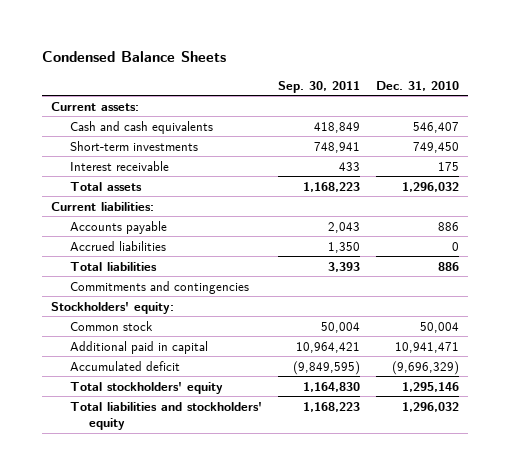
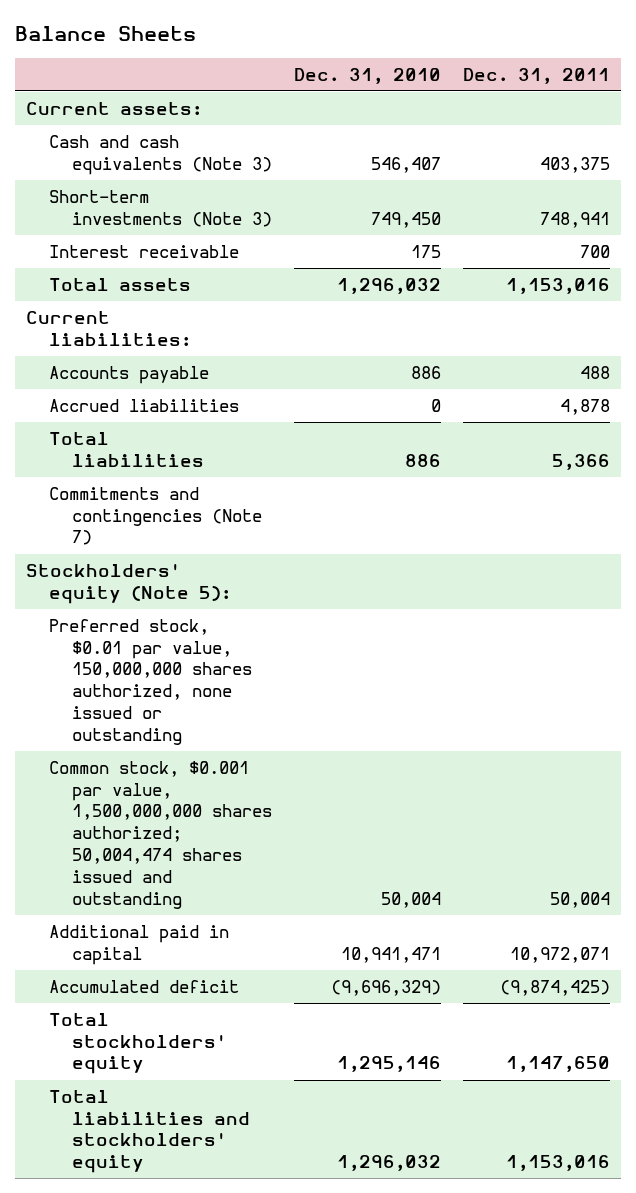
- Condensed Balance Sheets
+ Balance Sheets
- | Sep. 30, 2011 | Dec. 31, 2010
+ | Dec. 31, 2010 | Dec. 31, 2011
- Cash and cash equivalents | 418,849 | 546,407
- Short-term investments | 748,941 | 749,450
+ Cash and cash equivalents (Note 3) | 546,407 | 403,375
+ Short-term investments (Note 3) | 749,450 | 748,941
- Commitments and contingencies
- Stockholders' equity:
- Common stock | 50,004 | 50,004
+ Commitments and contingencies (Note 7)
+ Stockholders' equity (Note 5):
+ Preferred stock, $0.01 par value, 150,000,000 shares authorized, none issued or outstanding
+ Common stock, $0.001 par value, 1,500,000,000 shares authorized; 50,004,474 shares issued and outstanding | 50,004 | 50,004

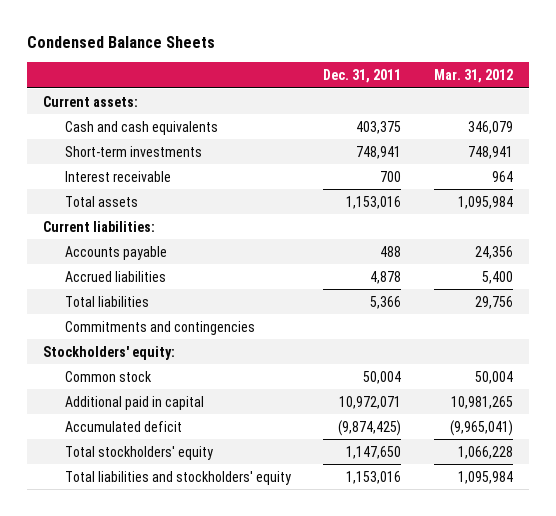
- Balance Sheets
+ Condensed Balance Sheets
- | Dec. 31, 2010 | Dec. 31, 2011
+ | Dec. 31, 2011 | Mar. 31, 2012
- Cash and cash equivalents (Note 3) | 546,407 | 403,375
- Short-term investments (Note 3) | 749,450 | 748,941
+ Cash and cash equivalents | 403,375 | 346,079
+ Short-term investments | 748,941 | 748,941
- Commitments and contingencies (Note 7)
- Stockholders' equity (Note 5):
- Preferred stock, $0.01 par value, 150,000,000 shares authorized, none issued or outstanding
- Common stock, $0.001 par value, 1,500,000,000 shares authorized; 50,004,474 shares issued and outstanding | 50,004 | 50,004
+ Commitments and contingencies
+ Stockholders' equity:
+ Common stock | 50,004 | 50,004

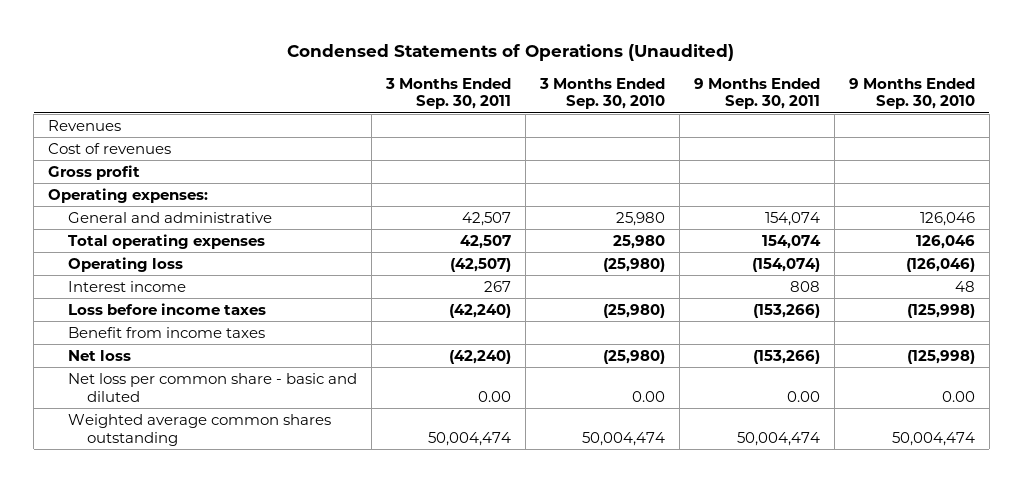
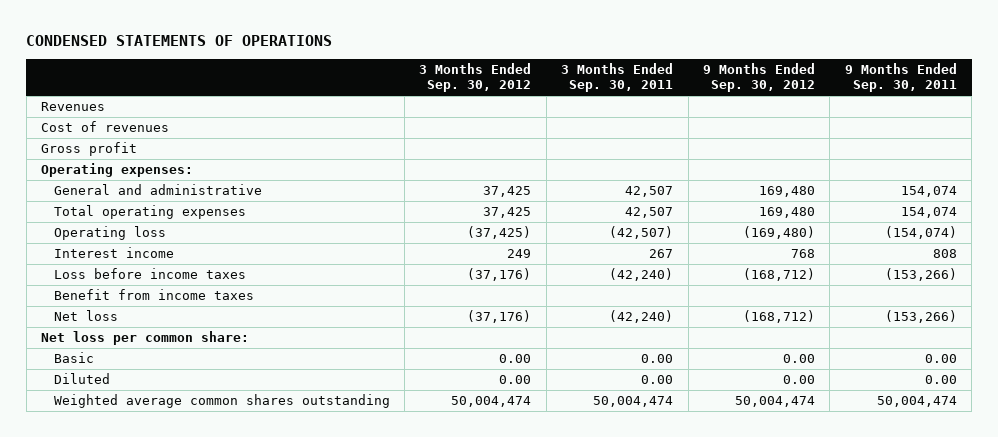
- Condensed Statements of Operations (Unaudited)
+ CONDENSED STATEMENTS OF OPERATIONS
- | 3 Months Ended Sep. 30, 2011 | 3 Months Ended Sep. 30, 2010 | 9 Months Ended Sep. 30, 2011 | 9 Months Ended Sep. 30, 2010
+ | 3 Months Ended Sep. 30, 2012 | 3 Months Ended Sep. 30, 2011 | 9 Months Ended Sep. 30, 2012 | 9 Months Ended Sep. 30, 2011
- Net loss per common share - basic and diluted | 0.00 | 0.00 | 0.00 | 0.00
+ Net loss per common share:
+ Basic | 0.00 | 0.00 | 0.00 | 0.00
+ Diluted | 0.00 | 0.00 | 0.00 | 0.00

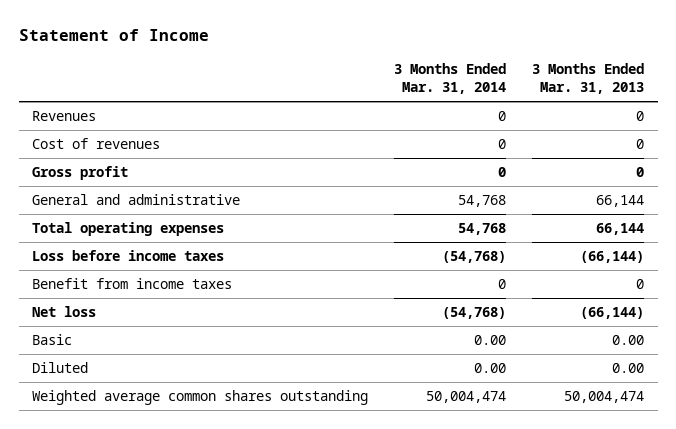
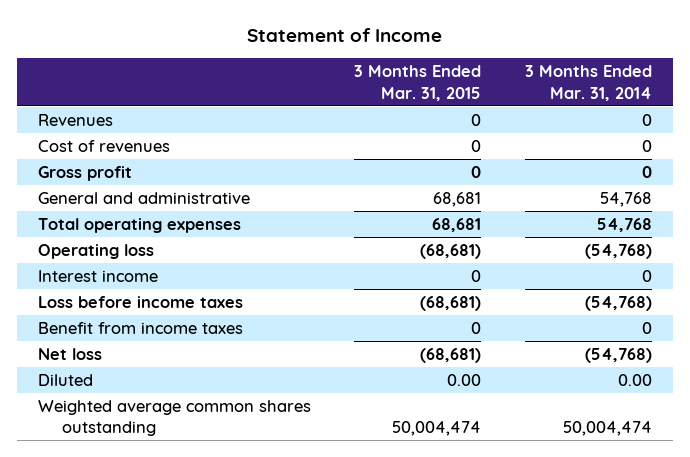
- | 3 Months Ended Mar. 31, 2014 | 3 Months Ended Mar. 31, 2013
+ | 3 Months Ended Mar. 31, 2015 | 3 Months Ended Mar. 31, 2014
+ Operating loss | (68,681) | (54,768)
+ Interest income | 0 | 0
- Basic | 0.00 | 0.00

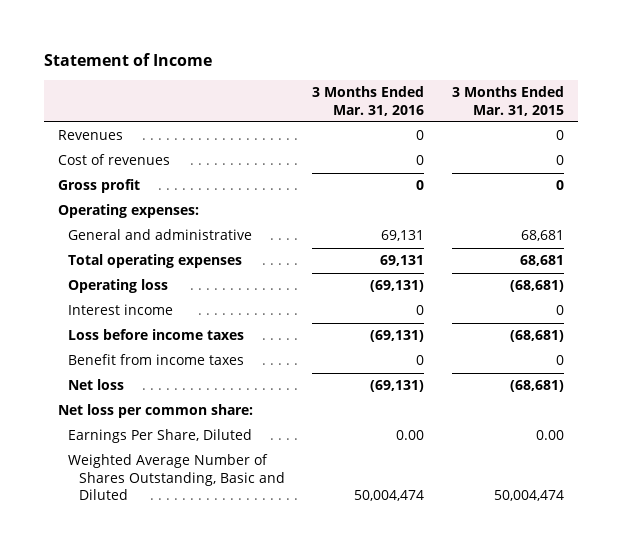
- | 3 Months Ended Mar. 31, 2015 | 3 Months Ended Mar. 31, 2014
+ | 3 Months Ended Mar. 31, 2016 | 3 Months Ended Mar. 31, 2015
+ Operating expenses:
- Diluted | 0.00 | 0.00
- Weighted average common shares outstanding | 50,004,474 | 50,004,474
+ Net loss per common share:
+ Earnings Per Share, Diluted | 0.00 | 0.00
+ Weighted Average Number of Shares Outstanding, Basic and Diluted | 50,004,474 | 50,004,474

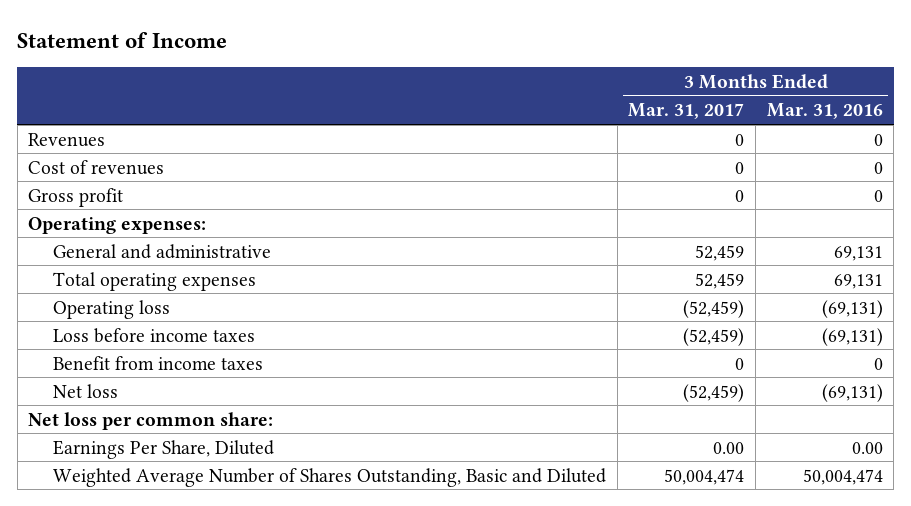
- | 3 Months Ended Mar. 31, 2016 | 3 Months Ended Mar. 31, 2015
+ | 3 Months Ended Mar. 31, 2017 | 3 Months Ended Mar. 31, 2016
- Interest income | 0 | 0

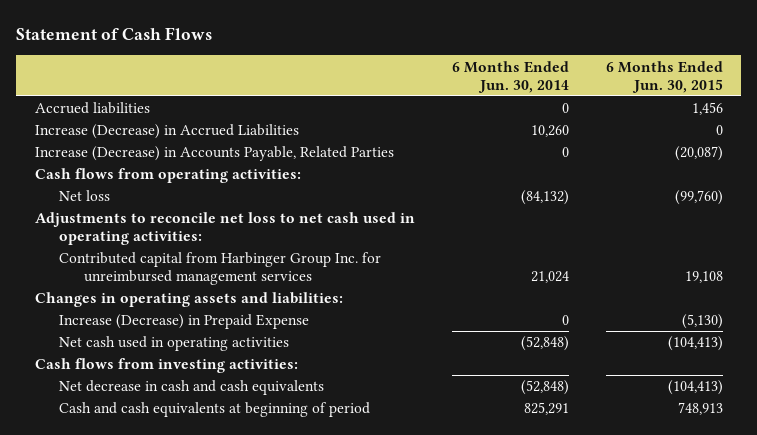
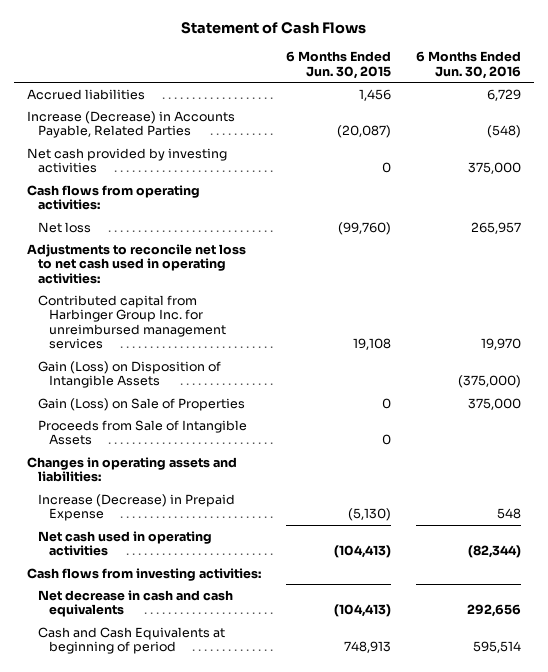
- | 6 Months Ended Jun. 30, 2014 | 6 Months Ended Jun. 30, 2015
+ | 6 Months Ended Jun. 30, 2015 | 6 Months Ended Jun. 30, 2016
- Increase (Decrease) in Accrued Liabilities | 10,260 | 0
+ Net cash provided by investing activities | 0 | 375,000
+ Gain (Loss) on Disposition of Intangible Assets | | (375,000)
+ Gain (Loss) on Sale of Properties | 0 | 375,000
+ Proceeds from Sale of Intangible Assets | 0 |
- Cash and cash equivalents at beginning of period | 825,291 | 748,913
+ Cash and Cash Equivalents at beginning of period | 748,913 | 595,514

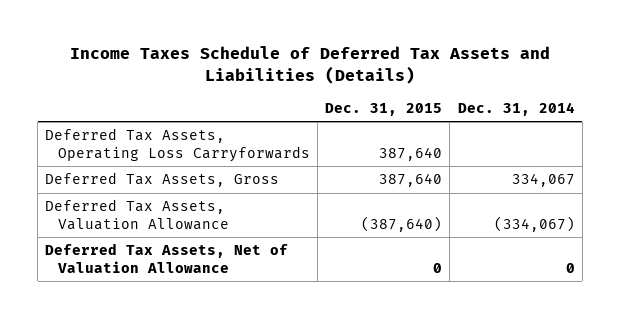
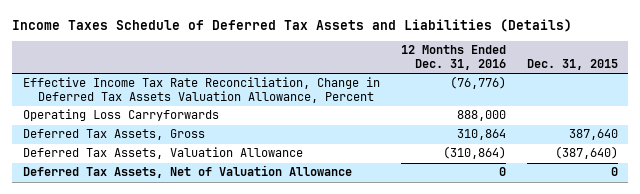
- | Dec. 31, 2015 | Dec. 31, 2014
+ | 12 Months Ended Dec. 31, 2016 | Dec. 31, 2015
- Deferred Tax Assets, Operating Loss Carryforwards | 387,640 |
+ Effective Income Tax Rate Reconciliation, Change in Deferred Tax Assets Valuation Allowance, Percent | (76,776) |
+ Operating Loss Carryforwards | 888,000 |

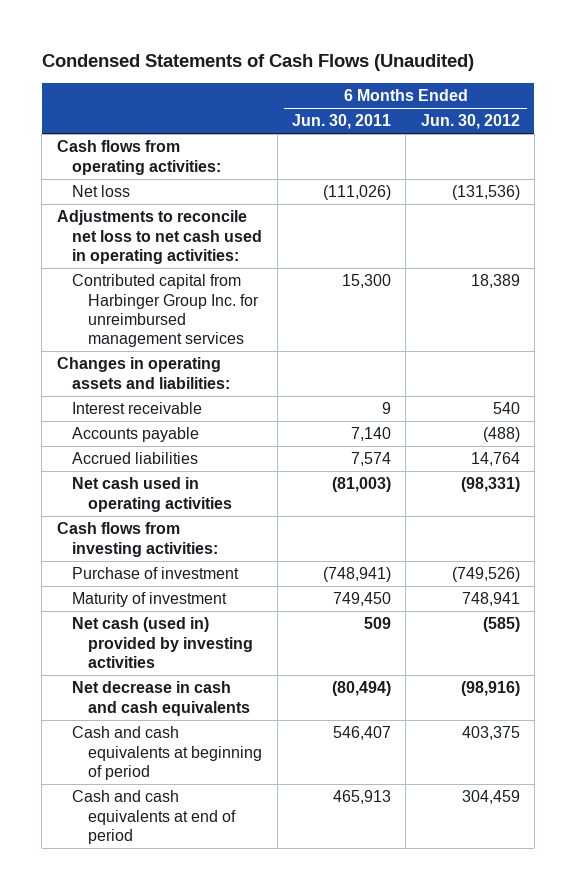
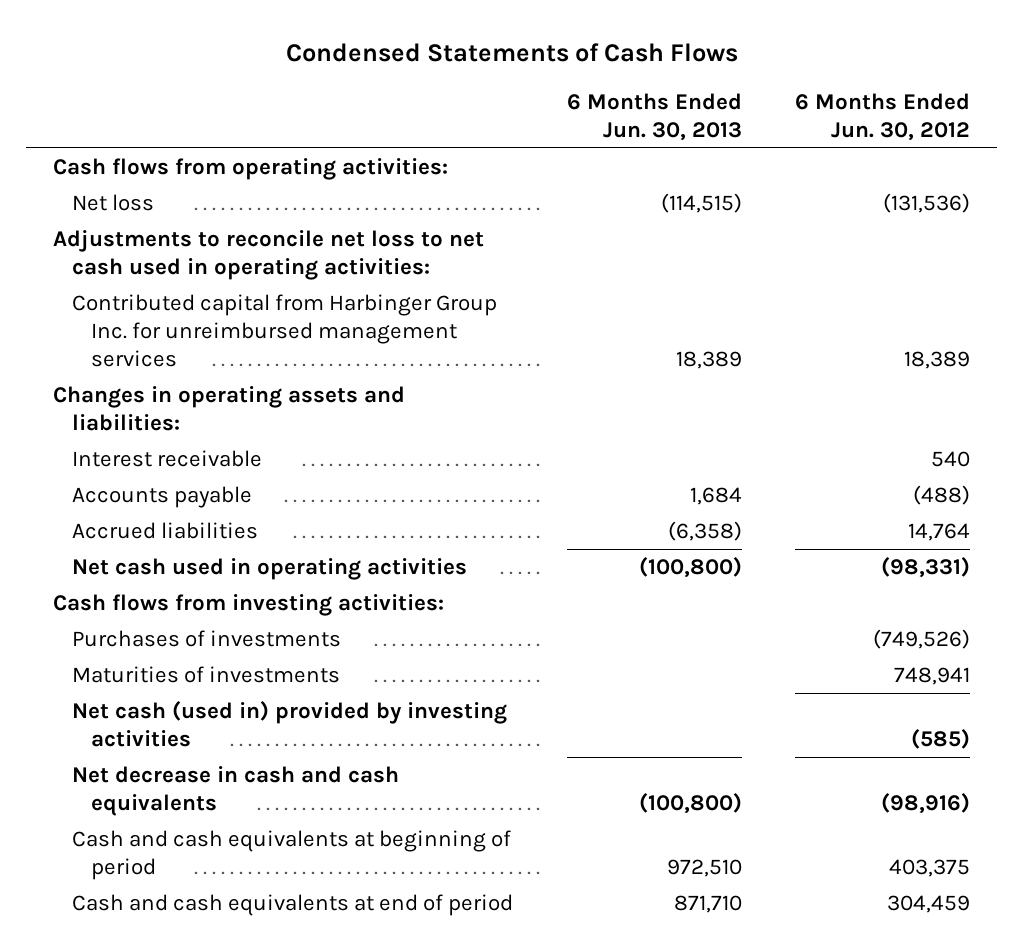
- Condensed Statements of Cash Flows (Unaudited)
+ Condensed Statements of Cash Flows
- | 6 Months Ended Jun. 30, 2011 | 6 Months Ended Jun. 30, 2012
+ | 6 Months Ended Jun. 30, 2013 | 6 Months Ended Jun. 30, 2012
- Purchase of investment | (748,941) | (749,526)
- Maturity of investment | 749,450 | 748,941
+ Purchases of investments | | (749,526)
+ Maturities of investments | | 748,941

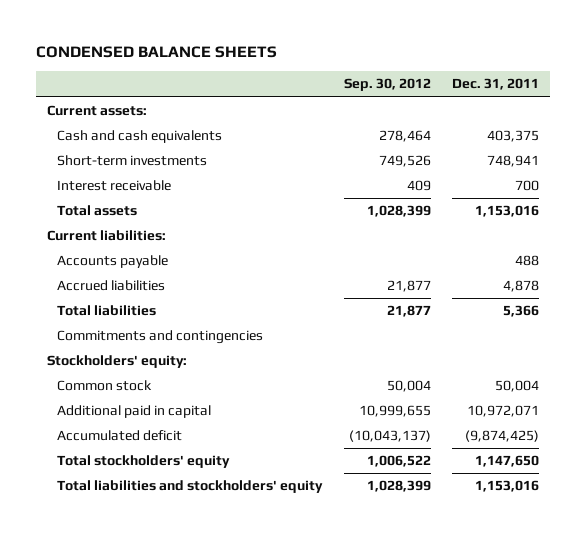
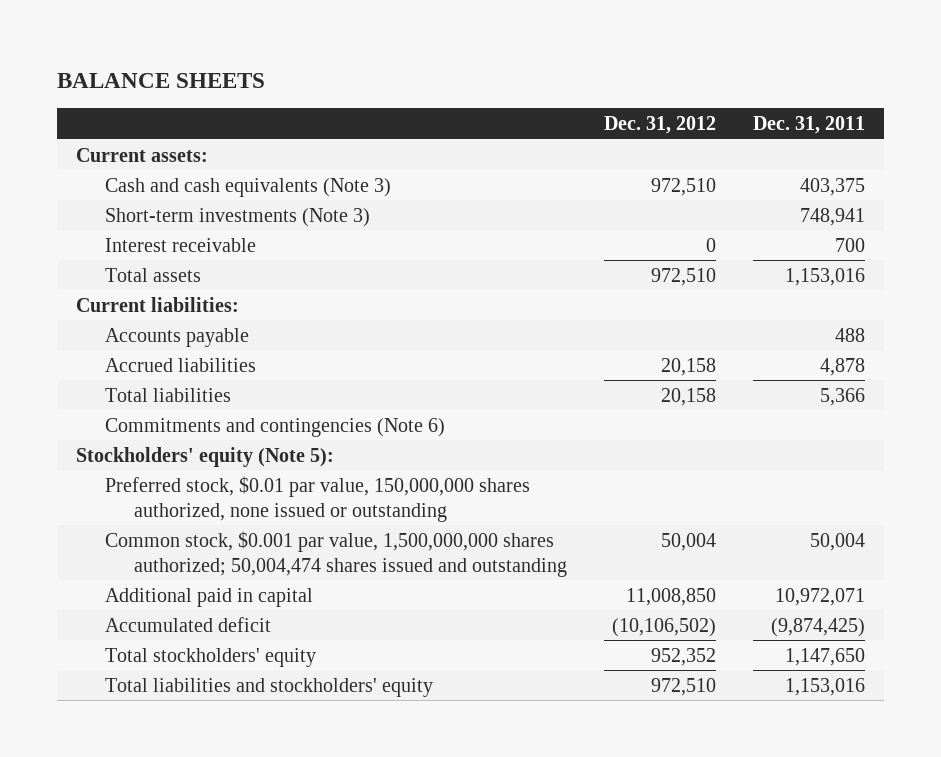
- CONDENSED BALANCE SHEETS
+ BALANCE SHEETS
- | Sep. 30, 2012 | Dec. 31, 2011
+ | Dec. 31, 2012 | Dec. 31, 2011
- Cash and cash equivalents | 278,464 | 403,375
- Short-term investments | 749,526 | 748,941
+ Cash and cash equivalents (Note 3) | 972,510 | 403,375
+ Short-term investments (Note 3) | | 748,941
- Commitments and contingencies
- Stockholders' equity:
- Common stock | 50,004 | 50,004
+ Commitments and contingencies (Note 6)
+ Stockholders' equity (Note 5):
+ Preferred stock, $0.01 par value, 150,000,000 shares authorized, none issued or outstanding
+ Common stock, $0.001 par value, 1,500,000,000 shares authorized; 50,004,474 shares issued and outstanding | 50,004 | 50,004

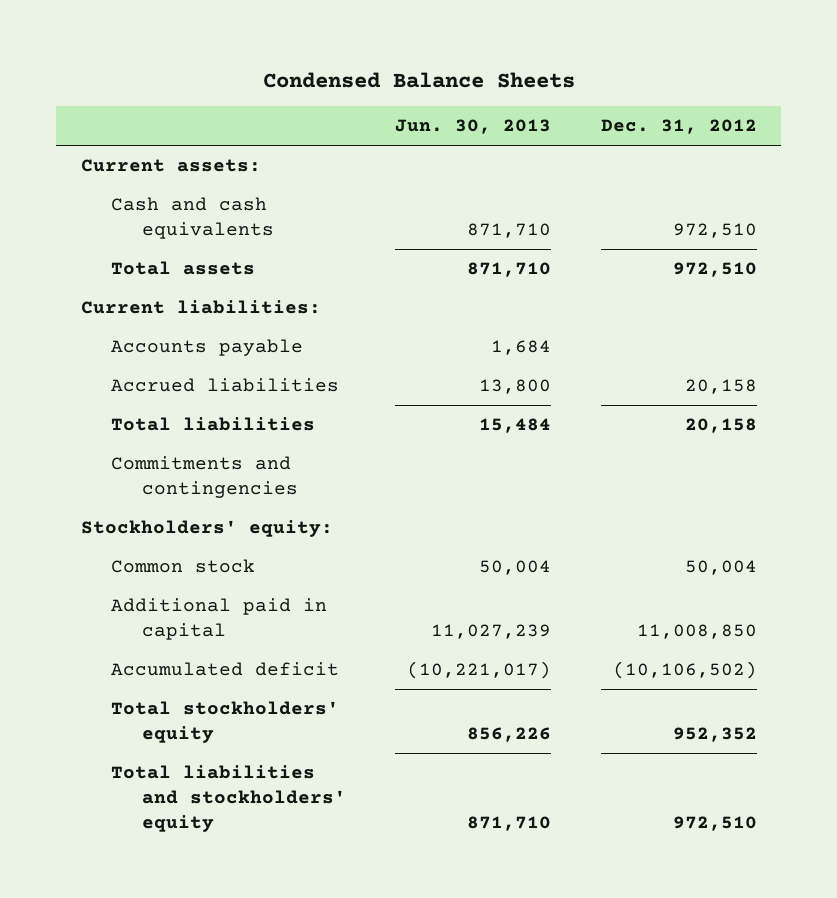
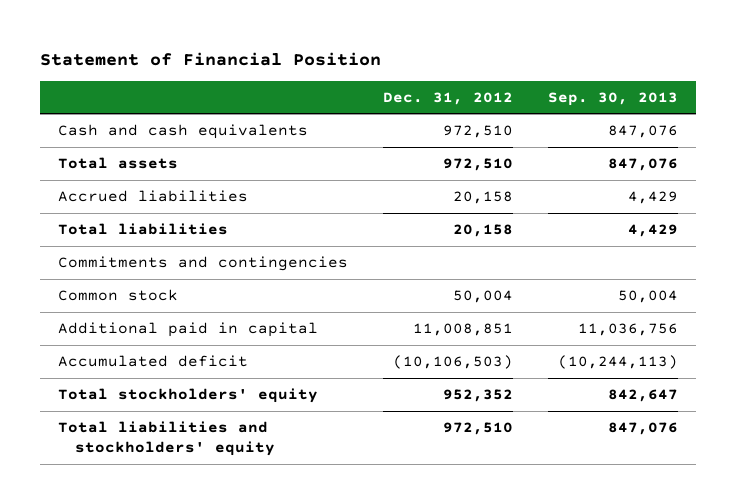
- Condensed Balance Sheets
+ Statement of Financial Position
- | Jun. 30, 2013 | Dec. 31, 2012
+ | Dec. 31, 2012 | Sep. 30, 2013
- Current assets:
- Current liabilities:
- Accounts payable | 1,684 |
- Stockholders' equity:
- Additional paid in capital | 11,027,239 | 11,008,850
- Accumulated deficit | (10,221,017) | (10,106,502)
+ Additional paid in capital | 11,008,851 | 11,036,756
+ Accumulated deficit | (10,106,503) | (10,244,113)

